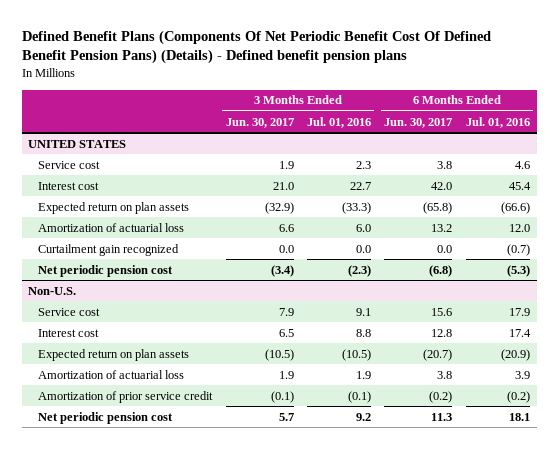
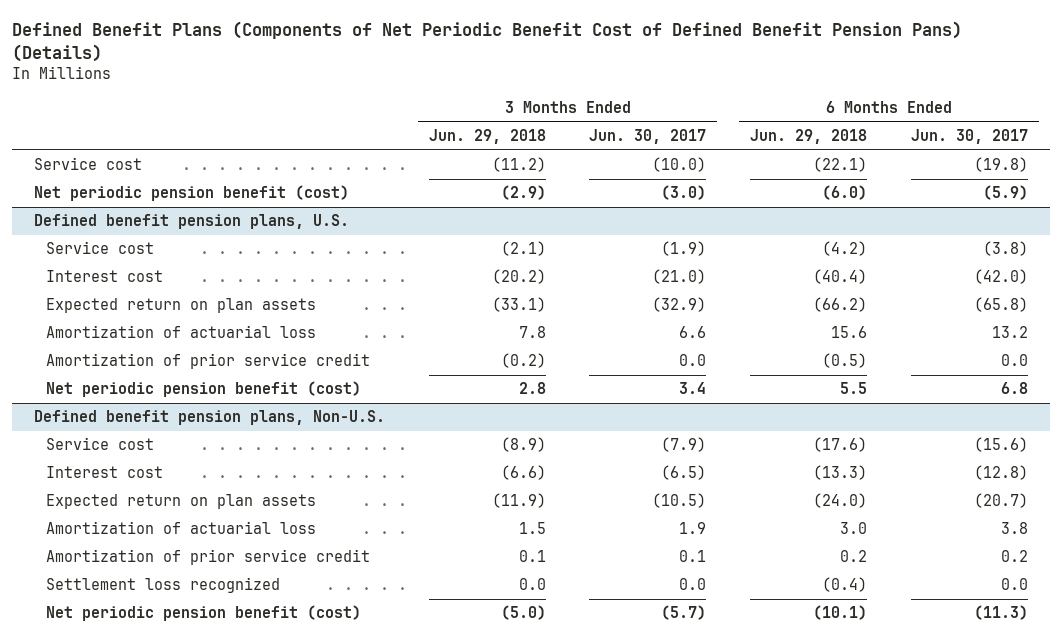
- Defined Benefit Plans (Components Of Net Periodic Benefit Cost Of Defined Benefit Pension Pans) (Details) - Defined benefit pension plans
+ Defined Benefit Plans (Components of Net Periodic Benefit Cost of Defined Benefit Pension Pans) (Details)
- | 3 Months Ended Jun. 30, 2017 | 3 Months Ended Jul. 01, 2016 | 6 Months Ended Jun. 30, 2017 | 6 Months Ended Jul. 01, 2016
+ | 3 Months Ended Jun. 29, 2018 | 3 Months Ended Jun. 30, 2017 | 6 Months Ended Jun. 29, 2018 | 6 Months Ended Jun. 30, 2017
- UNITED STATES
- Service cost | 1.9 | 2.3 | 3.8 | 4.6
- Interest cost | 21.0 | 22.7 | 42.0 | 45.4
+ Service cost | (11.2) | (10.0) | (22.1) | (19.8)
+ Net periodic pension benefit (cost) | (2.9) | (3.0) | (6.0) | (5.9)
+ Defined benefit pension plans, U.S.
+ Service cost | (2.1) | (1.9) | (4.2) | (3.8)
+ Interest cost | (20.2) | (21.0) | (40.4) | (42.0)
- Curtailment gain recognized | 0.0 | 0.0 | 0.0 | (0.7)
- Net periodic pension cost | (3.4) | (2.3) | (6.8) | (5.3)
- Non-U.S.
- Service cost | 7.9 | 9.1 | 15.6 | 17.9
- Interest cost | 6.5 | 8.8 | 12.8 | 17.4
+ Amortization of prior service credit | (0.2) | 0.0 | (0.5) | 0.0
+ Net periodic pension benefit (cost) | 2.8 | 3.4 | 5.5 | 6.8
+ Defined benefit pension plans, Non-U.S.
+ Service cost | (8.9) | (7.9) | (17.6) | (15.6)
+ Interest cost | (6.6) | (6.5) | (13.3) | (12.8)
- Amortization of prior service credit | (0.1) | (0.1) | (0.2) | (0.2)
- Net periodic pension cost | 5.7 | 9.2 | 11.3 | 18.1
+ Amortization of prior service credit | 0.1 | 0.1 | 0.2 | 0.2
+ Settlement loss recognized | 0.0 | 0.0 | (0.4) | 0.0
+ Net periodic pension benefit (cost) | (5.0) | (5.7) | (10.1) | (11.3)

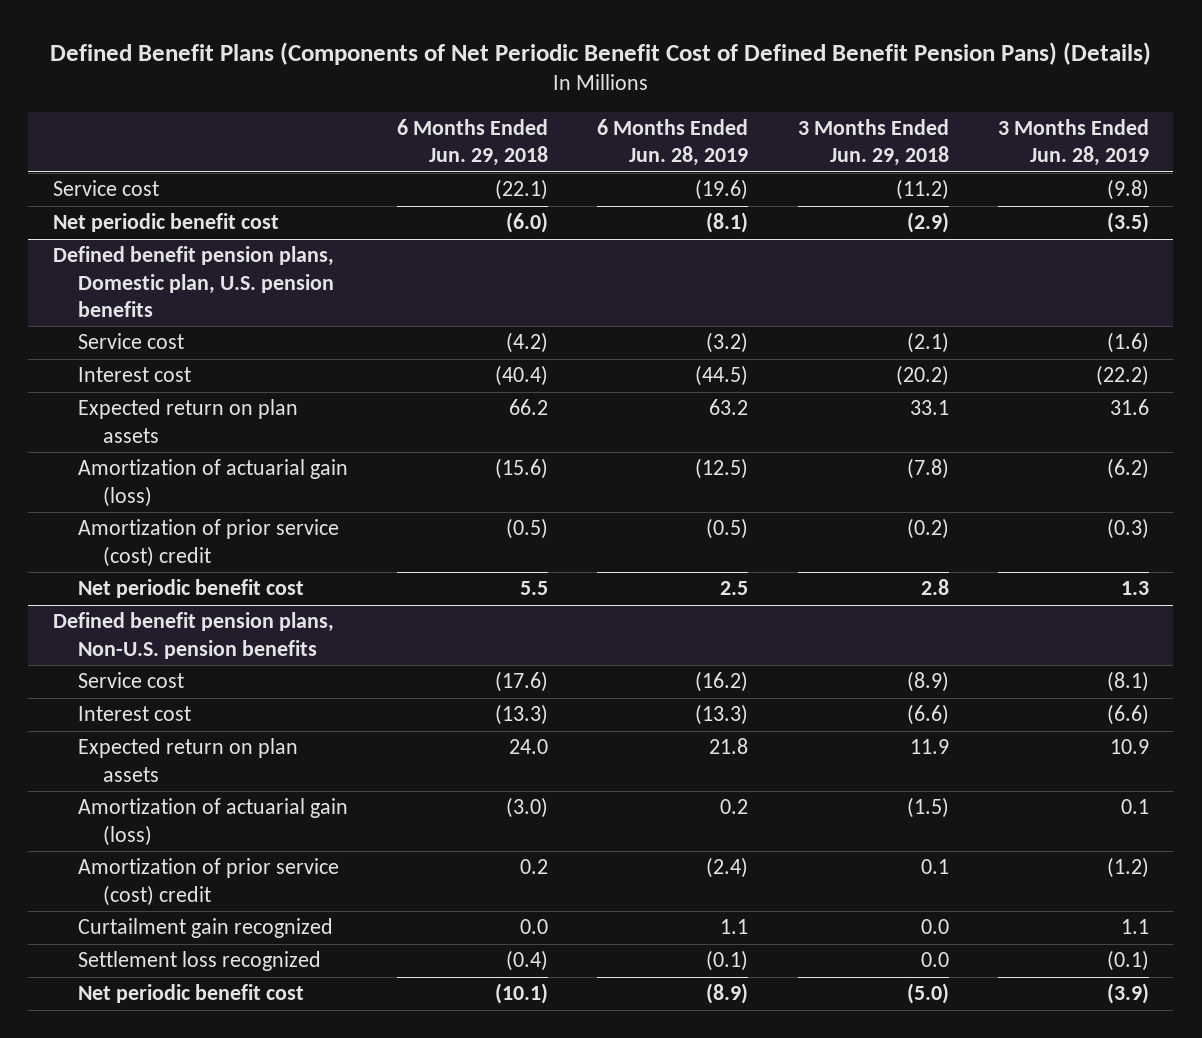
- | 3 Months Ended Jun. 29, 2018 | 3 Months Ended Jun. 30, 2017 | 6 Months Ended Jun. 29, 2018 | 6 Months Ended Jun. 30, 2017
+ | 6 Months Ended Jun. 29, 2018 | 6 Months Ended Jun. 28, 2019 | 3 Months Ended Jun. 29, 2018 | 3 Months Ended Jun. 28, 2019
- Net periodic pension benefit (cost) | (2.9) | (3.0) | (6.0) | (5.9)
- Defined benefit pension plans, U.S.
+ Net periodic benefit cost | (6.0) | (8.1) | (2.9) | (3.5)
+ Defined benefit pension plans, Domestic plan, U.S. pension benefits
- Expected return on plan assets | (33.1) | (32.9) | (66.2) | (65.8)
- Amortization of actuarial loss | 7.8 | 6.6 | 15.6 | 13.2
- Amortization of prior service credit | (0.2) | 0.0 | (0.5) | 0.0
- Net periodic pension benefit (cost) | 2.8 | 3.4 | 5.5 | 6.8
- Defined benefit pension plans, Non-U.S.
+ Expected return on plan assets | 66.2 | 63.2 | 33.1 | 31.6
+ Amortization of actuarial gain (loss) | (15.6) | (12.5) | (7.8) | (6.2)
+ Amortization of prior service (cost) credit | (0.5) | (0.5) | (0.2) | (0.3)
+ Net periodic benefit cost | 5.5 | 2.5 | 2.8 | 1.3
+ Defined benefit pension plans, Non-U.S. pension benefits
- Expected return on plan assets | (11.9) | (10.5) | (24.0) | (20.7)
- Amortization of actuarial loss | 1.5 | 1.9 | 3.0 | 3.8
- Amortization of prior service credit | 0.1 | 0.1 | 0.2 | 0.2
+ Expected return on plan assets | 24.0 | 21.8 | 11.9 | 10.9
+ Amortization of actuarial gain (loss) | (3.0) | 0.2 | (1.5) | 0.1
+ Amortization of prior service (cost) credit | 0.2 | (2.4) | 0.1 | (1.2)
+ Curtailment gain recognized | 0.0 | 1.1 | 0.0 | 1.1
- Net periodic pension benefit (cost) | (5.0) | (5.7) | (10.1) | (11.3)
+ Net periodic benefit cost | (10.1) | (8.9) | (5.0) | (3.9)

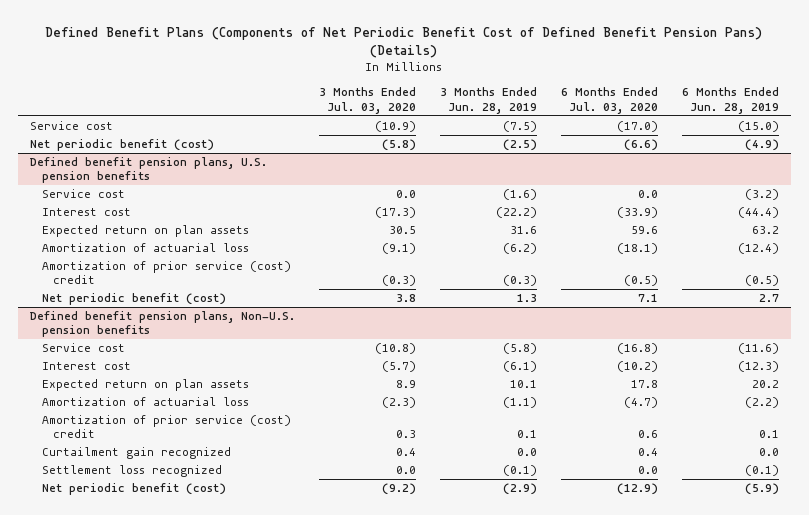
- | 6 Months Ended Jun. 29, 2018 | 6 Months Ended Jun. 28, 2019 | 3 Months Ended Jun. 29, 2018 | 3 Months Ended Jun. 28, 2019
+ | 3 Months Ended Jul. 03, 2020 | 3 Months Ended Jun. 28, 2019 | 6 Months Ended Jul. 03, 2020 | 6 Months Ended Jun. 28, 2019
- Service cost | (22.1) | (19.6) | (11.2) | (9.8)
- Net periodic benefit cost | (6.0) | (8.1) | (2.9) | (3.5)
- Defined benefit pension plans, Domestic plan, U.S. pension benefits
+ Service cost | (10.9) | (7.5) | (17.0) | (15.0)
+ Net periodic benefit (cost) | (5.8) | (2.5) | (6.6) | (4.9)
+ Defined benefit pension plans, U.S. pension benefits
- Interest cost | (40.4) | (44.5) | (20.2) | (22.2)
+ Interest cost | (17.3) | (22.2) | (33.9) | (44.4)
- Amortization of actuarial gain (loss) | (15.6) | (12.5) | (7.8) | (6.2)
+ Amortization of actuarial loss | (9.1) | (6.2) | (18.1) | (12.4)
- Net periodic benefit cost | 5.5 | 2.5 | 2.8 | 1.3
+ Net periodic benefit (cost) | 3.8 | 1.3 | 7.1 | 2.7
@ Defined benefit pension plans, Non-U.S. pension benefits
- Service cost | (17.6) | (16.2) | (8.9) | (8.1)
- Interest cost | (13.3) | (13.3) | (6.6) | (6.6)
- Expected return on plan assets | 24.0 | 21.8 | 11.9 | 10.9
- Amortization of actuarial gain (loss) | (3.0) | 0.2 | (1.5) | 0.1
- Amortization of prior service (cost) credit | 0.2 | (2.4) | 0.1 | (1.2)
- Curtailment gain recognized | 0.0 | 1.1 | 0.0 | 1.1
+ Service cost | (10.8) | (5.8) | (16.8) | (11.6)
+ Interest cost | (5.7) | (6.1) | (10.2) | (12.3)
+ Expected return on plan assets | 8.9 | 10.1 | 17.8 | 20.2
+ Amortization of actuarial loss | (2.3) | (1.1) | (4.7) | (2.2)
+ Amortization of prior service (cost) credit | 0.3 | 0.1 | 0.6 | 0.1
+ Curtailment gain recognized | 0.4 | 0.0 | 0.4 | 0.0
- Net periodic benefit cost | (10.1) | (8.9) | (5.0) | (3.9)
+ Net periodic benefit (cost) | (9.2) | (2.9) | (12.9) | (5.9)

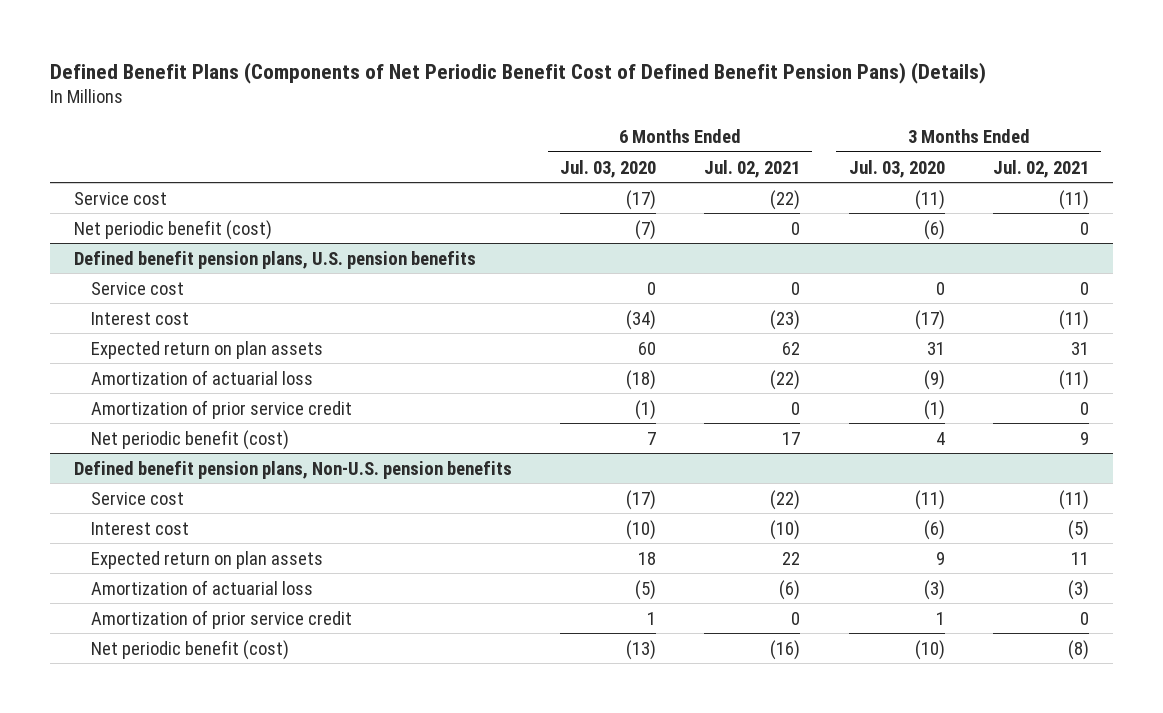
- | 3 Months Ended Jul. 03, 2020 | 3 Months Ended Jun. 28, 2019 | 6 Months Ended Jul. 03, 2020 | 6 Months Ended Jun. 28, 2019
+ | 6 Months Ended Jul. 03, 2020 | 6 Months Ended Jul. 02, 2021 | 3 Months Ended Jul. 03, 2020 | 3 Months Ended Jul. 02, 2021
- Service cost | (10.9) | (7.5) | (17.0) | (15.0)
- Net periodic benefit (cost) | (5.8) | (2.5) | (6.6) | (4.9)
+ Service cost | (17) | (22) | (11) | (11)
+ Net periodic benefit (cost) | (7) | 0 | (6) | 0
@ Defined benefit pension plans, U.S. pension benefits
- Service cost | 0.0 | (1.6) | 0.0 | (3.2)
- Interest cost | (17.3) | (22.2) | (33.9) | (44.4)
- Expected return on plan assets | 30.5 | 31.6 | 59.6 | 63.2
- Amortization of actuarial loss | (9.1) | (6.2) | (18.1) | (12.4)
- Amortization of prior service (cost) credit | (0.3) | (0.3) | (0.5) | (0.5)
- Net periodic benefit (cost) | 3.8 | 1.3 | 7.1 | 2.7
+ Service cost | 0 | 0 | 0 | 0
+ Interest cost | (34) | (23) | (17) | (11)
+ Expected return on plan assets | 60 | 62 | 31 | 31
+ Amortization of actuarial loss | (18) | (22) | (9) | (11)
+ Amortization of prior service credit | (1) | 0 | (1) | 0
+ Net periodic benefit (cost) | 7 | 17 | 4 | 9
@ Defined benefit pension plans, Non-U.S. pension benefits
- Service cost | (10.8) | (5.8) | (16.8) | (11.6)
- Interest cost | (5.7) | (6.1) | (10.2) | (12.3)
- Expected return on plan assets | 8.9 | 10.1 | 17.8 | 20.2
- Amortization of actuarial loss | (2.3) | (1.1) | (4.7) | (2.2)
- Amortization of prior service (cost) credit | 0.3 | 0.1 | 0.6 | 0.1
- Curtailment gain recognized | 0.4 | 0.0 | 0.4 | 0.0
- Settlement loss recognized | 0.0 | (0.1) | 0.0 | (0.1)
- Net periodic benefit (cost) | (9.2) | (2.9) | (12.9) | (5.9)
+ Service cost | (17) | (22) | (11) | (11)
+ Interest cost | (10) | (10) | (6) | (5)
+ Expected return on plan assets | 18 | 22 | 9 | 11
+ Amortization of actuarial loss | (5) | (6) | (3) | (3)
+ Amortization of prior service credit | 1 | 0 | 1 | 0
+ Net periodic benefit (cost) | (13) | (16) | (10) | (8)

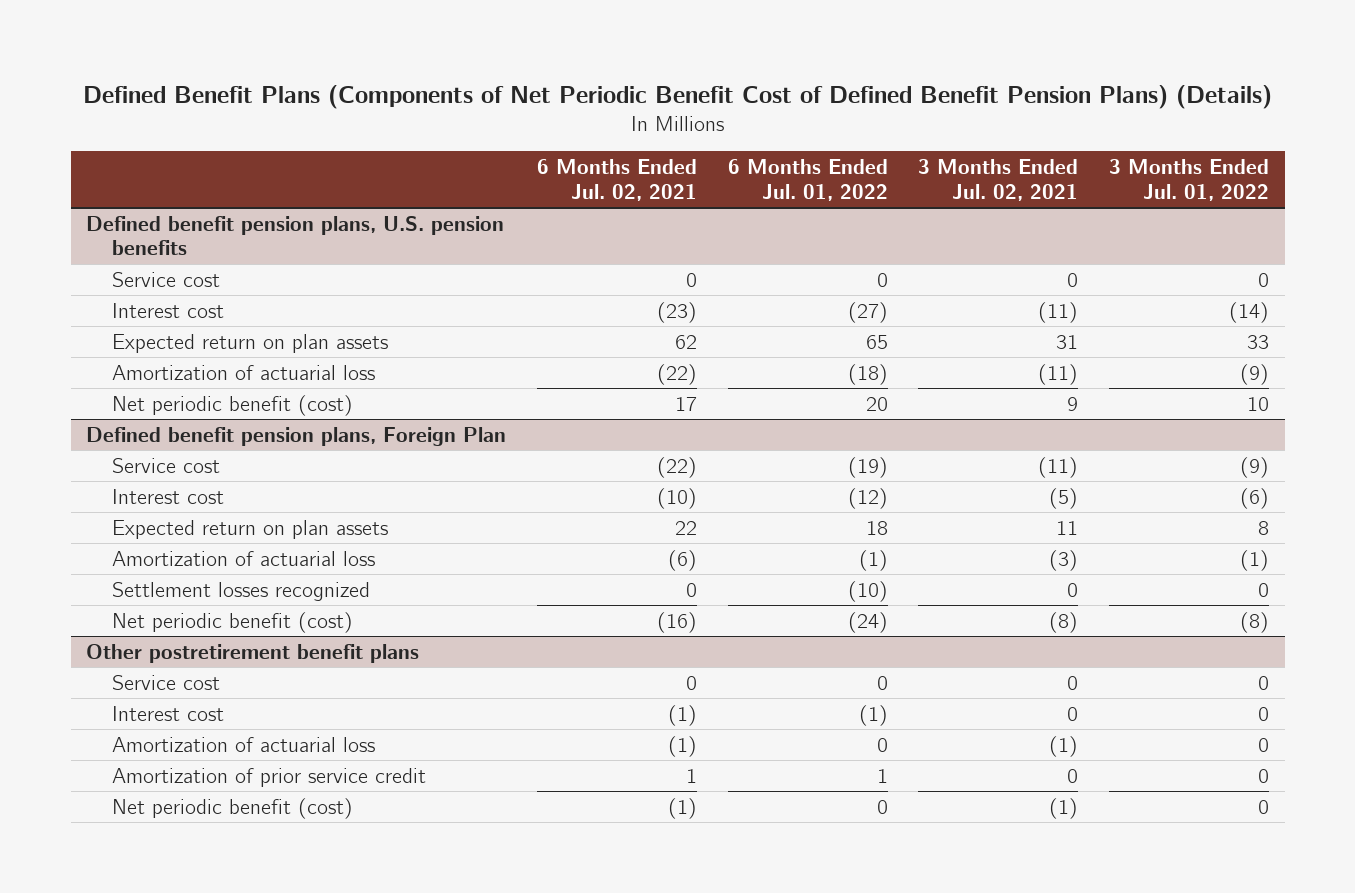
- Defined Benefit Plans (Components of Net Periodic Benefit Cost of Defined Benefit Pension Pans) (Details)
+ Defined Benefit Plans (Components of Net Periodic Benefit Cost of Defined Benefit Pension Plans) (Details)
- | 6 Months Ended Jul. 03, 2020 | 6 Months Ended Jul. 02, 2021 | 3 Months Ended Jul. 03, 2020 | 3 Months Ended Jul. 02, 2021
+ | 6 Months Ended Jul. 02, 2021 | 6 Months Ended Jul. 01, 2022 | 3 Months Ended Jul. 02, 2021 | 3 Months Ended Jul. 01, 2022
- Service cost | (17) | (22) | (11) | (11)
- Net periodic benefit (cost) | (7) | 0 | (6) | 0
@ Defined benefit pension plans, U.S. pension benefits
- Amortization of prior service credit | (1) | 0 | (1) | 0
- Defined benefit pension plans, Non-U.S. pension benefits
+ Defined benefit pension plans, Foreign Plan
- Amortization of prior service credit | 1 | 0 | 1 | 0
+ Settlement losses recognized | 0 | (10) | 0 | 0
+ Other postretirement benefit plans
+ Service cost | 0 | 0 | 0 | 0
+ Interest cost | (1) | (1) | 0 | 0
+ Amortization of actuarial loss | (1) | 0 | (1) | 0
+ Amortization of prior service credit | 1 | 1 | 0 | 0
+ Net periodic benefit (cost) | (1) | 0 | (1) | 0

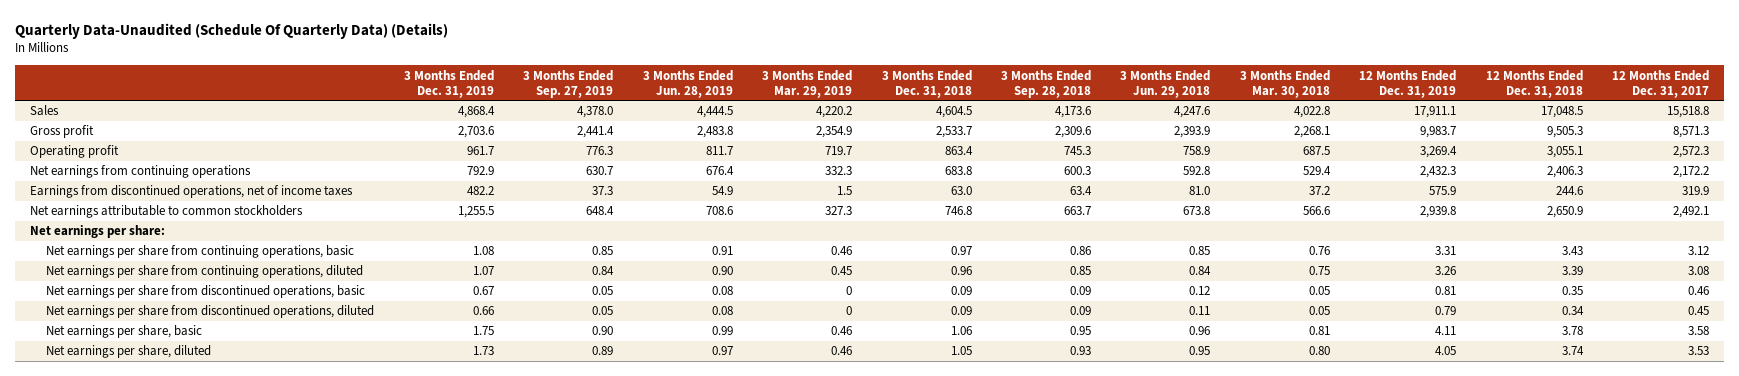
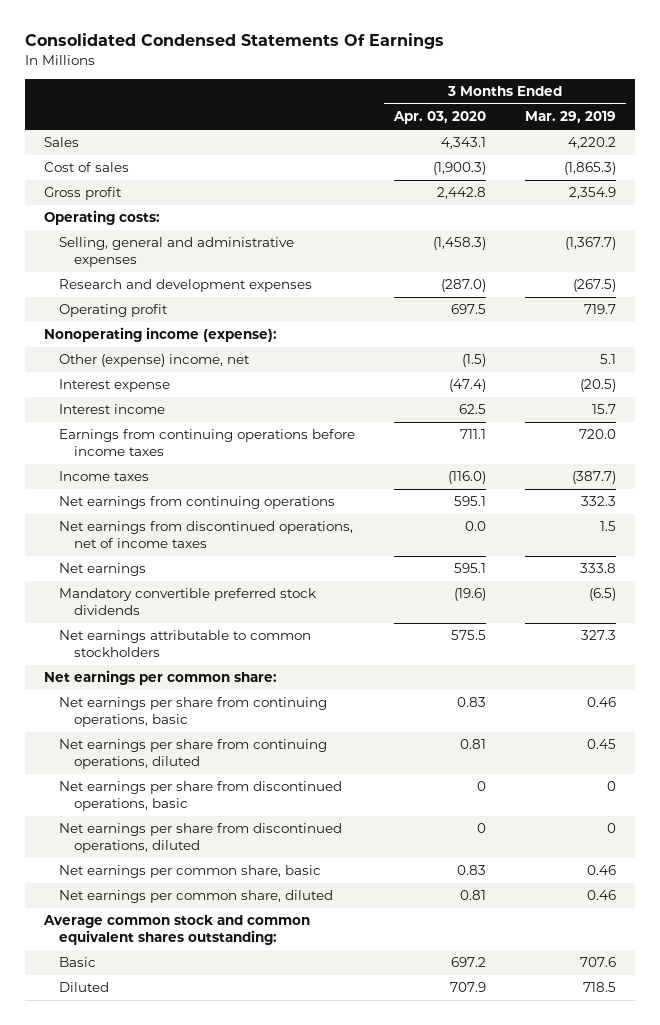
- Quarterly Data-Unaudited (Schedule Of Quarterly Data) (Details)
+ Consolidated Condensed Statements Of Earnings
- | 3 Months Ended Dec. 31, 2019 | 3 Months Ended Sep. 27, 2019 | 3 Months Ended Jun. 28, 2019 | 3 Months Ended Mar. 29, 2019 | 3 Months Ended Dec. 31, 2018 | 3 Months Ended Sep. 28, 2018 | 3 Months Ended Jun. 29, 2018 | 3 Months Ended Mar. 30, 2018 | 12 Months Ended Dec. 31, 2019 | 12 Months Ended Dec. 31, 2018 | 12 Months Ended Dec. 31, 2017
+ | 3 Months Ended Apr. 03, 2020 | 3 Months Ended Mar. 29, 2019
+ Cost of sales | (1,900.3) | (1,865.3)
+ Operating costs:
+ Selling, general and administrative expenses | (1,458.3) | (1,367.7)
+ Research and development expenses | (287.0) | (267.5)
+ Nonoperating income (expense):
+ Other (expense) income, net | (1.5) | 5.1
+ Interest expense | (47.4) | (20.5)
+ Interest income | 62.5 | 15.7
+ Earnings from continuing operations before income taxes | 711.1 | 720.0
+ Income taxes | (116.0) | (387.7)
- Earnings from discontinued operations, net of income taxes | 482.2 | 37.3 | 54.9 | 1.5 | 63.0 | 63.4 | 81.0 | 37.2 | 575.9 | 244.6 | 319.9
+ Net earnings from discontinued operations, net of income taxes | 0.0 | 1.5
+ Net earnings | 595.1 | 333.8
+ Mandatory convertible preferred stock dividends | (19.6) | (6.5)
- Net earnings per share:
+ Net earnings per common share:
- Net earnings per share, basic | 1.75 | 0.90 | 0.99 | 0.46 | 1.06 | 0.95 | 0.96 | 0.81 | 4.11 | 3.78 | 3.58
- Net earnings per share, diluted | 1.73 | 0.89 | 0.97 | 0.46 | 1.05 | 0.93 | 0.95 | 0.80 | 4.05 | 3.74 | 3.53
+ Net earnings per common share, basic | 0.83 | 0.46
+ Net earnings per common share, diluted | 0.81 | 0.46
+ Average common stock and common equivalent shares outstanding:
+ Basic | 697.2 | 707.6
+ Diluted | 707.9 | 718.5

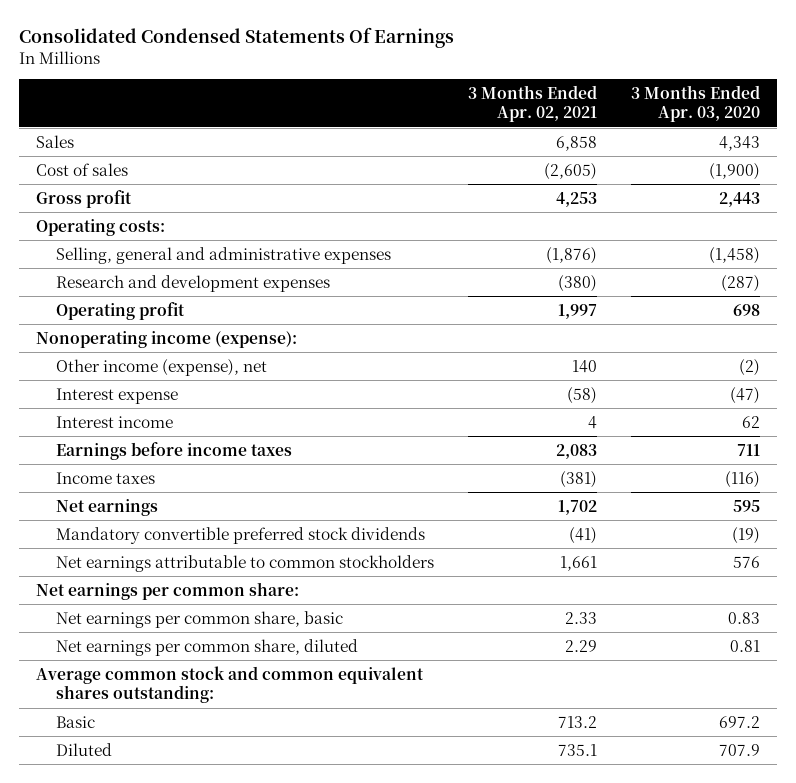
- | 3 Months Ended Apr. 03, 2020 | 3 Months Ended Mar. 29, 2019
+ | 3 Months Ended Apr. 02, 2021 | 3 Months Ended Apr. 03, 2020
- Sales | 4,343.1 | 4,220.2
- Cost of sales | (1,900.3) | (1,865.3)
- Gross profit | 2,442.8 | 2,354.9
+ Sales | 6,858 | 4,343
+ Cost of sales | (2,605) | (1,900)
+ Gross profit | 4,253 | 2,443
- Selling, general and administrative expenses | (1,458.3) | (1,367.7)
- Research and development expenses | (287.0) | (267.5)
- Operating profit | 697.5 | 719.7
+ Selling, general and administrative expenses | (1,876) | (1,458)
+ Research and development expenses | (380) | (287)
+ Operating profit | 1,997 | 698
- Other (expense) income, net | (1.5) | 5.1
- Interest expense | (47.4) | (20.5)
- Interest income | 62.5 | 15.7
- Earnings from continuing operations before income taxes | 711.1 | 720.0
- Income taxes | (116.0) | (387.7)
- Net earnings from continuing operations | 595.1 | 332.3
- Net earnings from discontinued operations, net of income taxes | 0.0 | 1.5
- Net earnings | 595.1 | 333.8
- Mandatory convertible preferred stock dividends | (19.6) | (6.5)
- Net earnings attributable to common stockholders | 575.5 | 327.3
+ Other income (expense), net | 140 | (2)
+ Interest expense | (58) | (47)
+ Interest income | 4 | 62
+ Earnings before income taxes | 2,083 | 711
+ Income taxes | (381) | (116)
+ Net earnings | 1,702 | 595
+ Mandatory convertible preferred stock dividends | (41) | (19)
+ Net earnings attributable to common stockholders | 1,661 | 576
- Net earnings per share from continuing operations, basic | 0.83 | 0.46
- Net earnings per share from continuing operations, diluted | 0.81 | 0.45
- Net earnings per share from discontinued operations, basic | 0 | 0
- Net earnings per share from discontinued operations, diluted | 0 | 0

